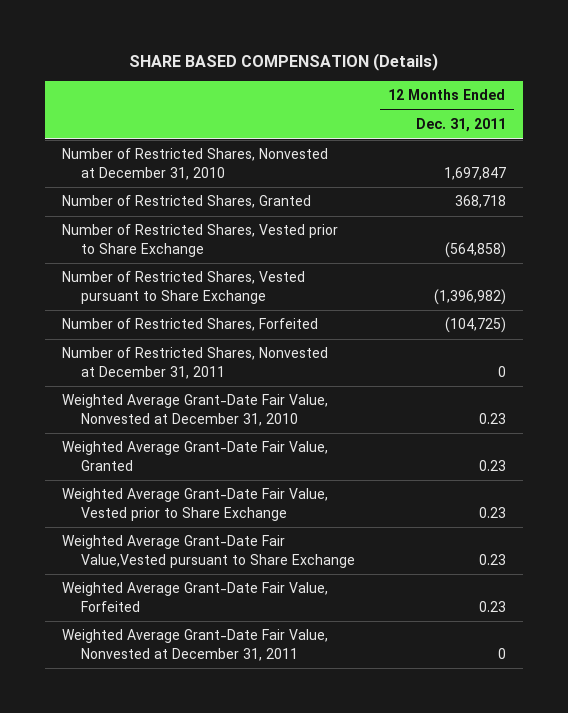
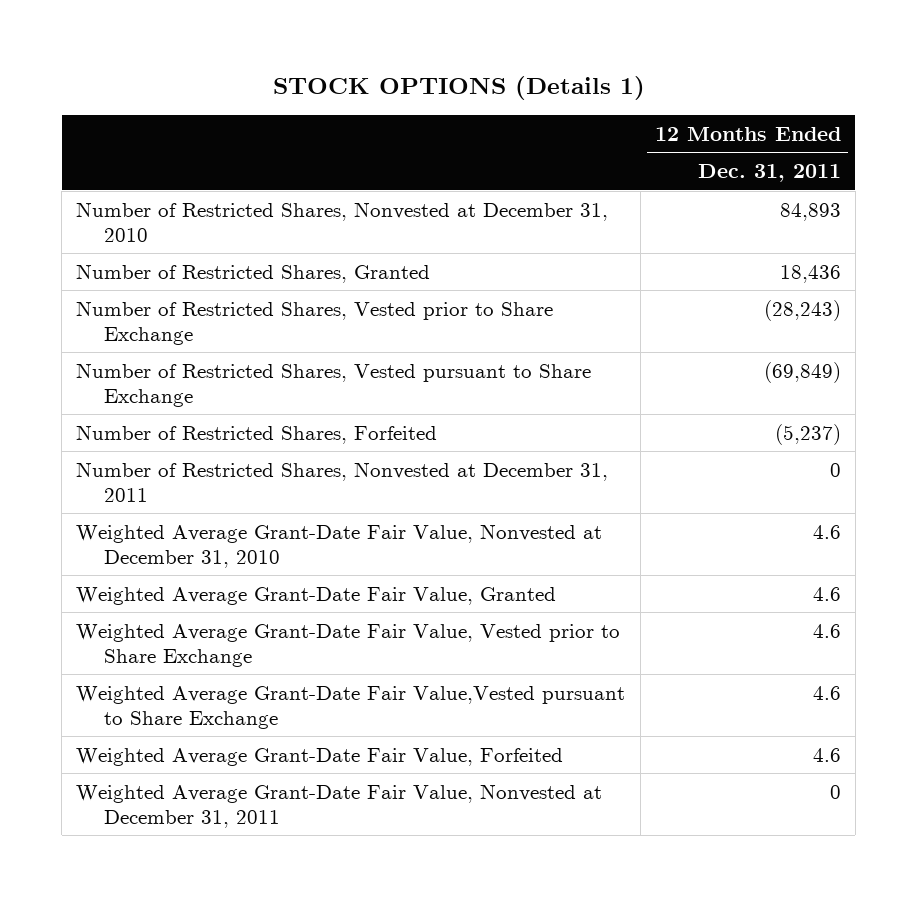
- SHARE BASED COMPENSATION (Details)
+ STOCK OPTIONS (Details 1)
- Number of Restricted Shares, Nonvested at December 31, 2010 | 1,697,847
- Number of Restricted Shares, Granted | 368,718
- Number of Restricted Shares, Vested prior to Share Exchange | (564,858)
- Number of Restricted Shares, Vested pursuant to Share Exchange | (1,396,982)
- Number of Restricted Shares, Forfeited | (104,725)
+ Number of Restricted Shares, Nonvested at December 31, 2010 | 84,893
+ Number of Restricted Shares, Granted | 18,436
+ Number of Restricted Shares, Vested prior to Share Exchange | (28,243)
+ Number of Restricted Shares, Vested pursuant to Share Exchange | (69,849)
+ Number of Restricted Shares, Forfeited | (5,237)
- Weighted Average Grant-Date Fair Value, Nonvested at December 31, 2010 | 0.23
- Weighted Average Grant-Date Fair Value, Granted | 0.23
- Weighted Average Grant-Date Fair Value, Vested prior to Share Exchange | 0.23
- Weighted Average Grant-Date Fair Value,Vested pursuant to Share Exchange | 0.23
- Weighted Average Grant-Date Fair Value, Forfeited | 0.23
+ Weighted Average Grant-Date Fair Value, Nonvested at December 31, 2010 | 4.6
+ Weighted Average Grant-Date Fair Value, Granted | 4.6
+ Weighted Average Grant-Date Fair Value, Vested prior to Share Exchange | 4.6
+ Weighted Average Grant-Date Fair Value,Vested pursuant to Share Exchange | 4.6
+ Weighted Average Grant-Date Fair Value, Forfeited | 4.6

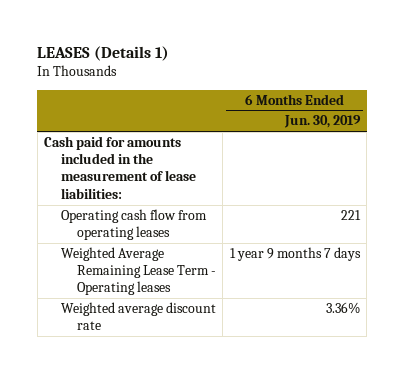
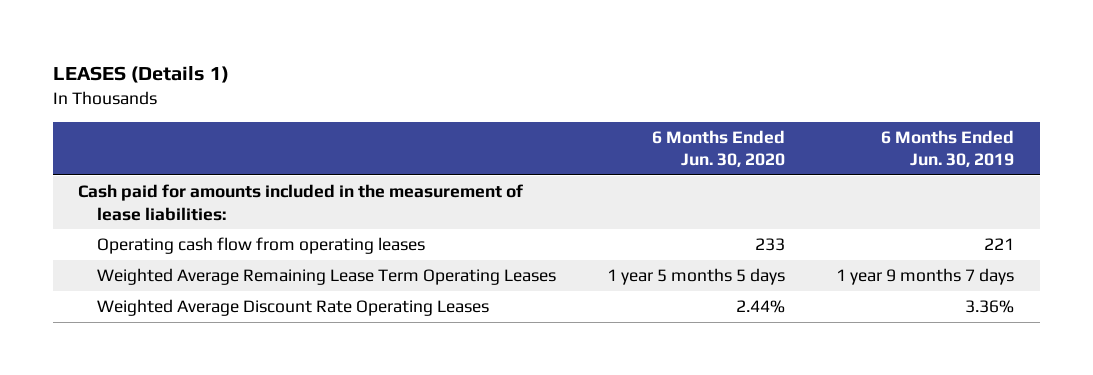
- | 6 Months Ended Jun. 30, 2019
+ | 6 Months Ended Jun. 30, 2020 | 6 Months Ended Jun. 30, 2019
- Weighted Average Remaining Lease Term - Operating leases | 1 year 9 months 7 days
- Weighted average discount rate | 3.36%
+ Weighted Average Remaining Lease Term Operating Leases | 1 year 5 months 5 days | 1 year 9 months 7 days
+ Weighted Average Discount Rate Operating Leases | 2.44% | 3.36%

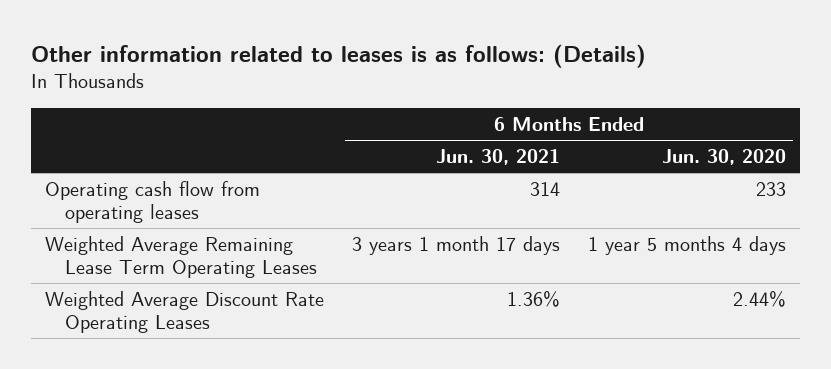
- LEASES (Details 1)
+ Other information related to leases is as follows: (Details)
- | 6 Months Ended Jun. 30, 2020 | 6 Months Ended Jun. 30, 2019
+ | 6 Months Ended Jun. 30, 2021 | 6 Months Ended Jun. 30, 2020
- Cash paid for amounts included in the measurement of lease liabilities:
- Weighted Average Remaining Lease Term Operating Leases | 1 year 5 months 5 days | 1 year 9 months 7 days
+ Weighted Average Remaining Lease Term Operating Leases | 3 years 1 month 17 days | 1 year 5 months 4 days

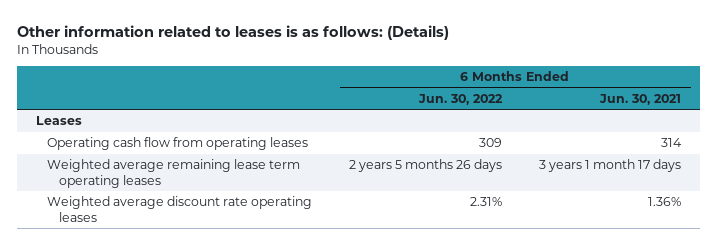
- | 6 Months Ended Jun. 30, 2021 | 6 Months Ended Jun. 30, 2020
+ | 6 Months Ended Jun. 30, 2022 | 6 Months Ended Jun. 30, 2021
+ Leases
- Weighted Average Remaining Lease Term Operating Leases | 3 years 1 month 17 days | 1 year 5 months 4 days
- Weighted Average Discount Rate Operating Leases | 1.36% | 2.44%
+ Weighted average remaining lease term operating leases | 2 years 5 months 26 days | 3 years 1 month 17 days
+ Weighted average discount rate operating leases | 2.31% | 1.36%

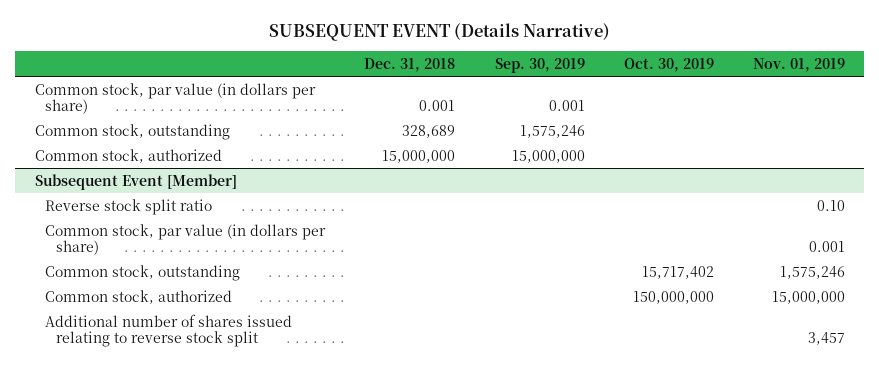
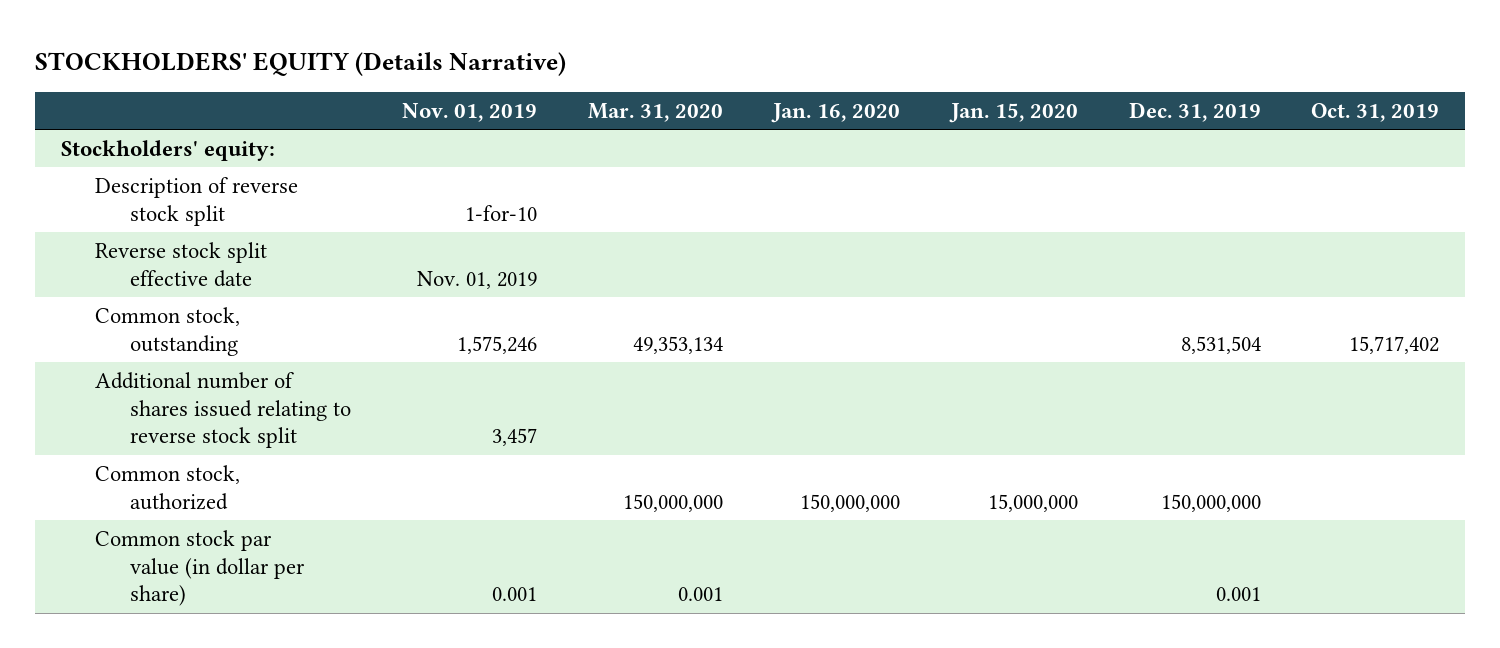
- SUBSEQUENT EVENT (Details Narrative)
+ STOCKHOLDERS' EQUITY (Details Narrative)
- | Dec. 31, 2018 | Sep. 30, 2019 | Oct. 30, 2019 | Nov. 01, 2019
+ | Nov. 01, 2019 | Mar. 31, 2020 | Jan. 16, 2020 | Jan. 15, 2020 | Dec. 31, 2019 | Oct. 31, 2019
- Common stock, par value (in dollars per share) | 0.001 | 0.001 | |
- Common stock, outstanding | 328,689 | 1,575,246 | |
- Subsequent Event [Member]
- Reverse stock split ratio | | | | 0.10
- Common stock, par value (in dollars per share) | | | | 0.001
+ Stockholders' equity:
+ Description of reverse stock split | 1-for-10 | | | | |
+ Reverse stock split effective date | Nov. 01, 2019 | | | | |
- Common stock, authorized | | | 150,000,000 | 15,000,000
moved down: Common stock, authorized | | 150,000,000 | 150,000,000 | 15,000,000 | 150,000,000 |
+ Common stock par value (in dollar per share) | 0.001 | 0.001 | | | 0.001 |

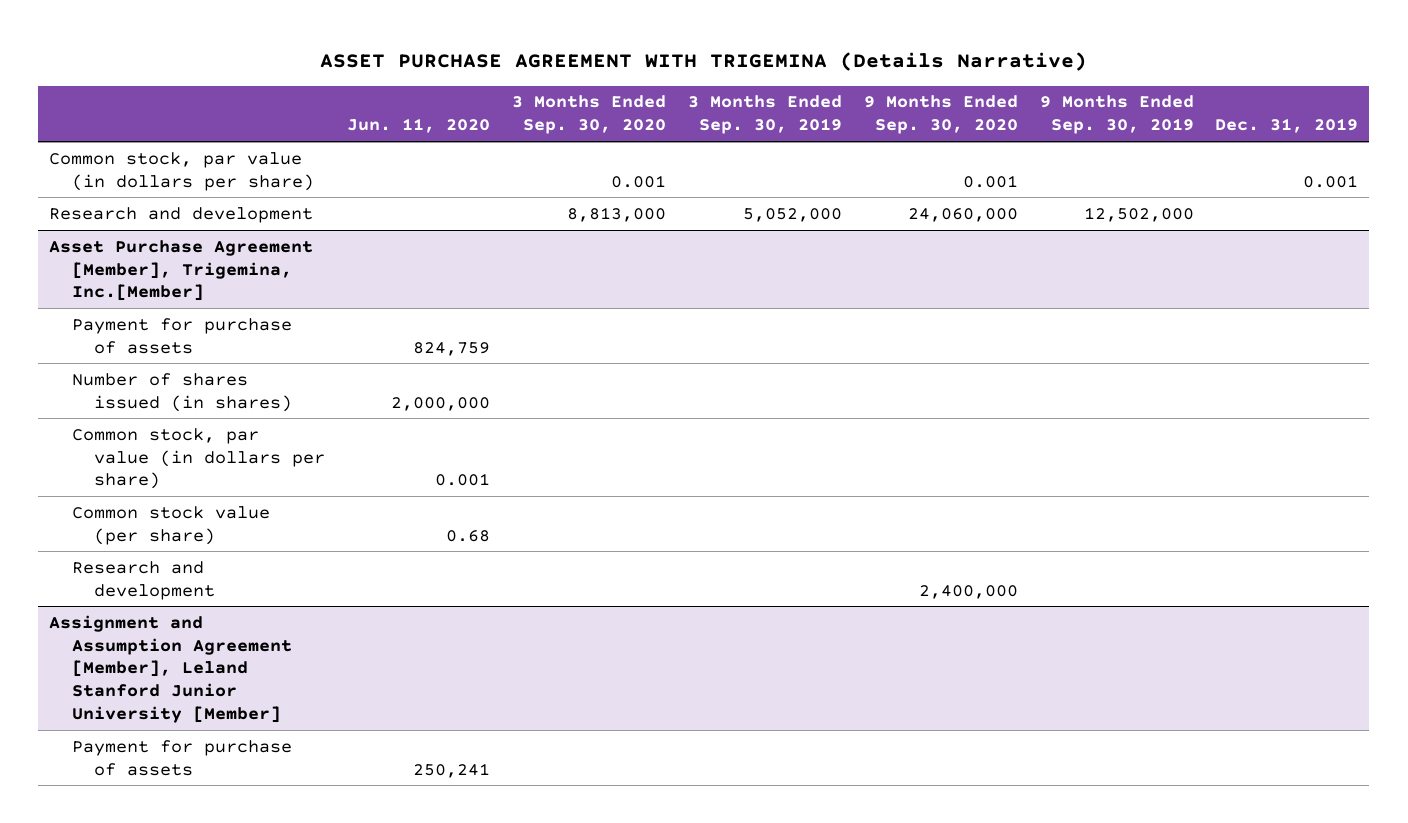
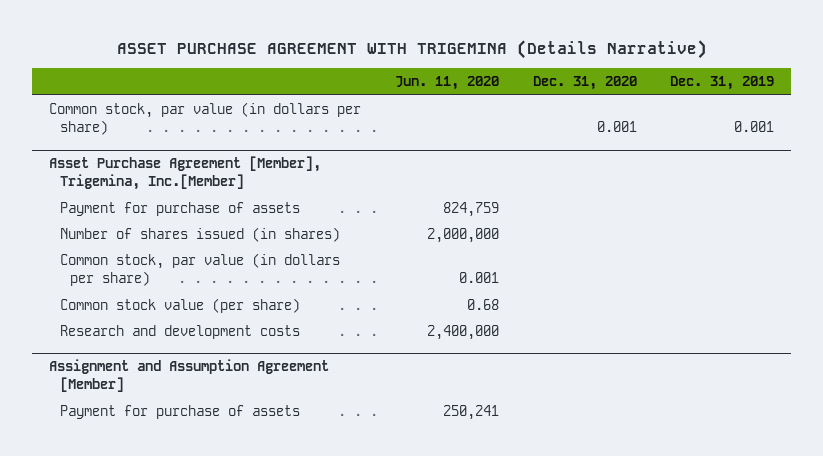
- | Jun. 11, 2020 | 3 Months Ended Sep. 30, 2020 | 3 Months Ended Sep. 30, 2019 | 9 Months Ended Sep. 30, 2020 | 9 Months Ended Sep. 30, 2019 | Dec. 31, 2019
+ | Jun. 11, 2020 | Dec. 31, 2020 | Dec. 31, 2019
- Research and development | | 8,813,000 | 5,052,000 | 24,060,000 | 12,502,000 |
@ Asset Purchase Agreement [Member], Trigemina, Inc.[Member]
- Research and development | | | | 2,400,000 | |
- Assignment and Assumption Agreement [Member], Leland Stanford Junior University [Member]
@ Asset Purchase Agreement [Member], Trigemina, Inc.[Member]
+ Research and development costs | 2,400,000 | |
+ Assignment and Assumption Agreement [Member]

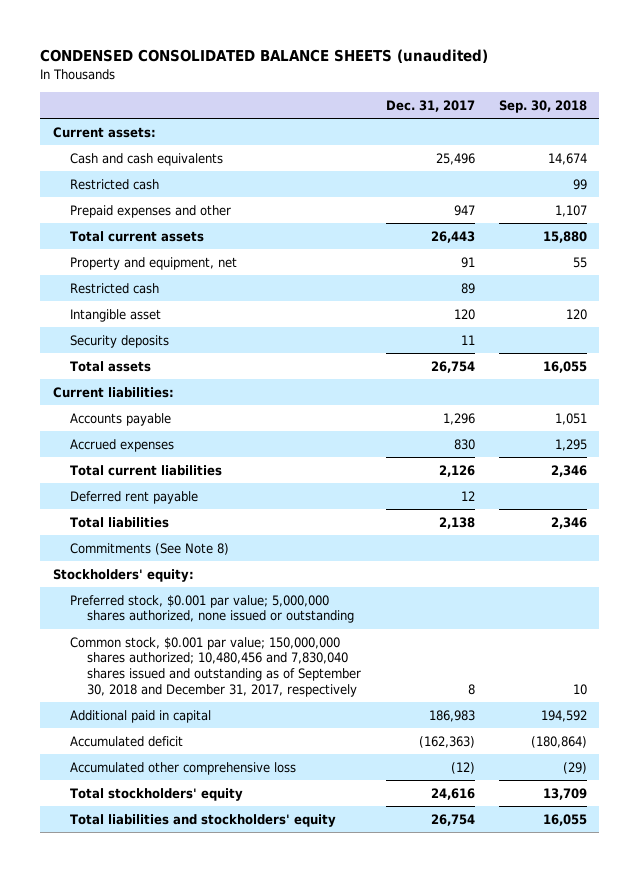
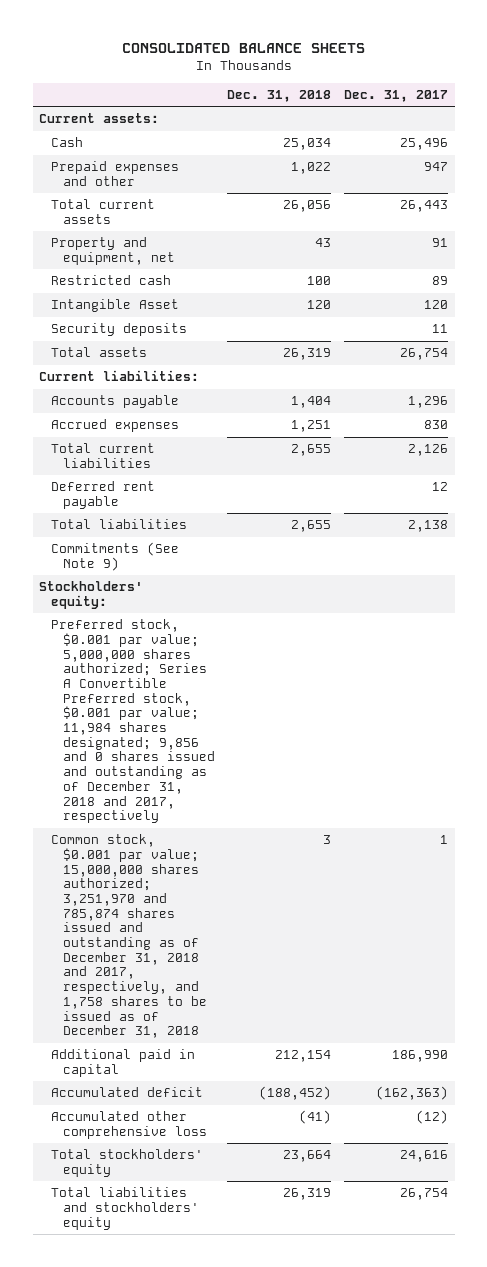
- CONDENSED CONSOLIDATED BALANCE SHEETS (unaudited)
+ CONSOLIDATED BALANCE SHEETS
- | Dec. 31, 2017 | Sep. 30, 2018
+ | Dec. 31, 2018 | Dec. 31, 2017
- Cash and cash equivalents | 25,496 | 14,674
- Restricted cash | | 99
+ Cash | 25,034 | 25,496
- Intangible asset | 120 | 120
+ Intangible Asset | 120 | 120
- Commitments (See Note 8)
+ Commitments (See Note 9)
- Preferred stock, $0.001 par value; 5,000,000 shares authorized, none issued or outstanding
- Common stock, $0.001 par value; 150,000,000 shares authorized; 10,480,456 and 7,830,040 shares issued and outstanding as of September 30, 2018 and December 31, 2017, respectively | 8 | 10
- Additional paid in capital | 186,983 | 194,592
+ Preferred stock, $0.001 par value; 5,000,000 shares authorized; Series A Convertible Preferred stock, $0.001 par value; 11,984 shares designated; 9,856 and 0 shares issued and outstanding as of December 31, 2018 and 2017, respectively
+ Common stock, $0.001 par value; 15,000,000 shares authorized; 3,251,970 and 785,874 shares issued and outstanding as of December 31, 2018 and 2017, respectively, and 1,758 shares to be issued as of December 31, 2018 | 3 | 1
+ Additional paid in capital | 212,154 | 186,990

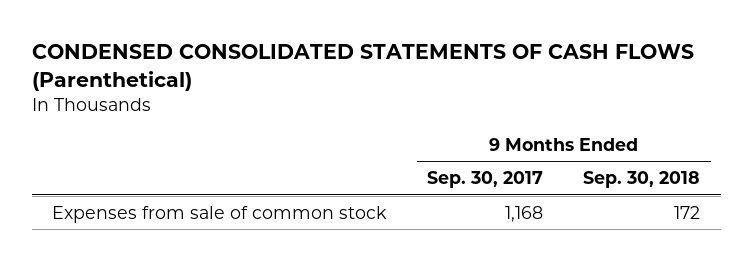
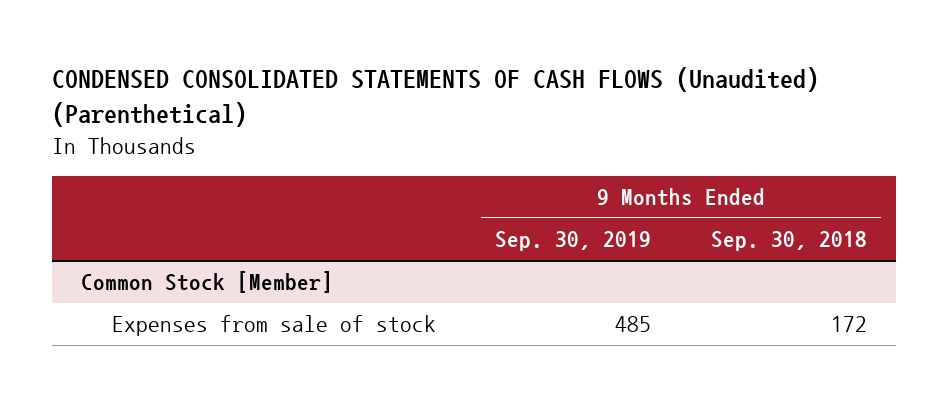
- CONDENSED CONSOLIDATED STATEMENTS OF CASH FLOWS (Parenthetical)
+ CONDENSED CONSOLIDATED STATEMENTS OF CASH FLOWS (Unaudited) (Parenthetical)
- | 9 Months Ended Sep. 30, 2017 | 9 Months Ended Sep. 30, 2018
+ | 9 Months Ended Sep. 30, 2019 | 9 Months Ended Sep. 30, 2018
- Expenses from sale of common stock | 1,168 | 172
+ Common Stock [Member]
+ Expenses from sale of stock | 485 | 172

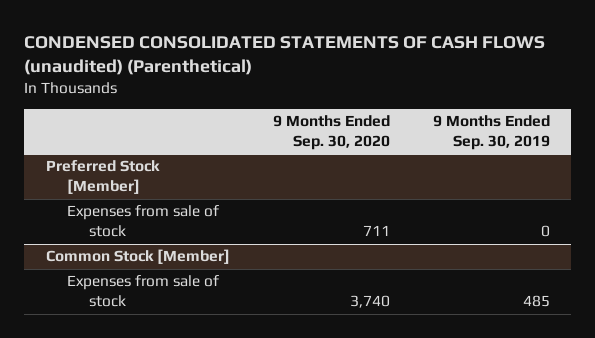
- CONDENSED CONSOLIDATED STATEMENTS OF CASH FLOWS (Unaudited) (Parenthetical)
+ CONDENSED CONSOLIDATED STATEMENTS OF CASH FLOWS (unaudited) (Parenthetical)
- | 9 Months Ended Sep. 30, 2019 | 9 Months Ended Sep. 30, 2018
+ | 9 Months Ended Sep. 30, 2020 | 9 Months Ended Sep. 30, 2019
+ Preferred Stock [Member]
+ Expenses from sale of stock | 711 | 0

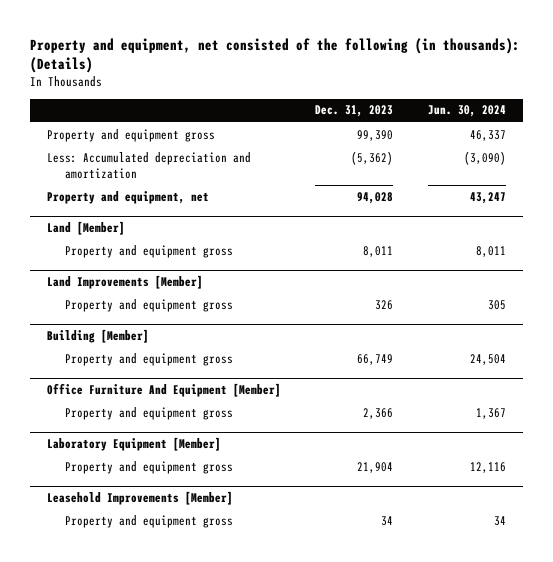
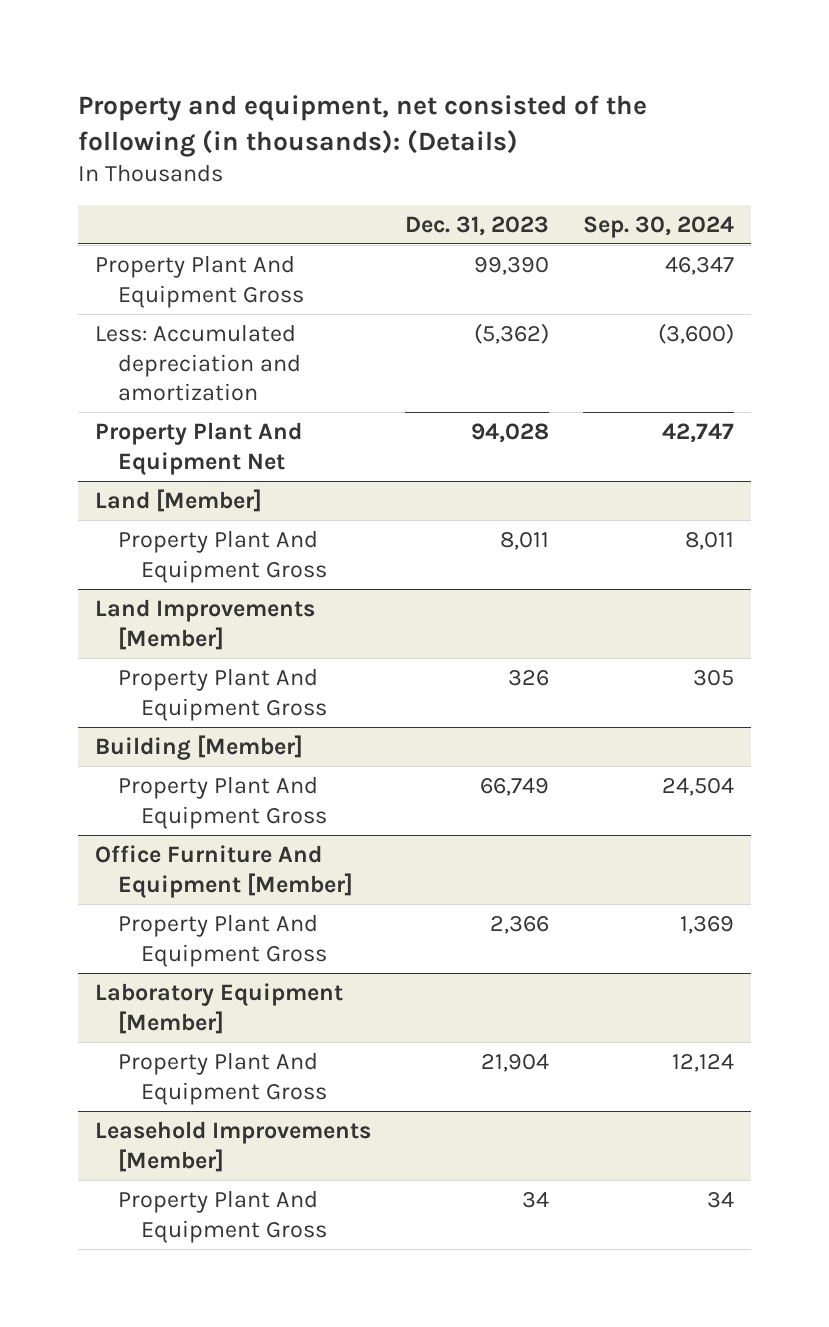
- | Dec. 31, 2023 | Jun. 30, 2024
+ | Dec. 31, 2023 | Sep. 30, 2024
- Property and equipment gross | 99,390 | 46,337
+ Property Plant And Equipment Gross | 99,390 | 46,347
- Property and equipment, net | 94,028 | 43,247
+ Property Plant And Equipment Net | 94,028 | 42,747
@ Land [Member]
- Property and equipment gross | 8,011 | 8,011
+ Property Plant And Equipment Gross | 8,011 | 8,011
@ Land Improvements [Member]
- Property and equipment gross | 326 | 305
+ Property Plant And Equipment Gross | 326 | 305
@ Building [Member]
- Property and equipment gross | 66,749 | 24,504
+ Property Plant And Equipment Gross | 66,749 | 24,504
@ Office Furniture And Equipment [Member]
- Property and equipment gross | 2,366 | 1,367
+ Property Plant And Equipment Gross | 2,366 | 1,369
@ Laboratory Equipment [Member]
- Property and equipment gross | 21,904 | 12,116
+ Property Plant And Equipment Gross | 21,904 | 12,124
@ Leasehold Improvements [Member]
- Property and equipment gross | 34 | 34
+ Property Plant And Equipment Gross | 34 | 34

